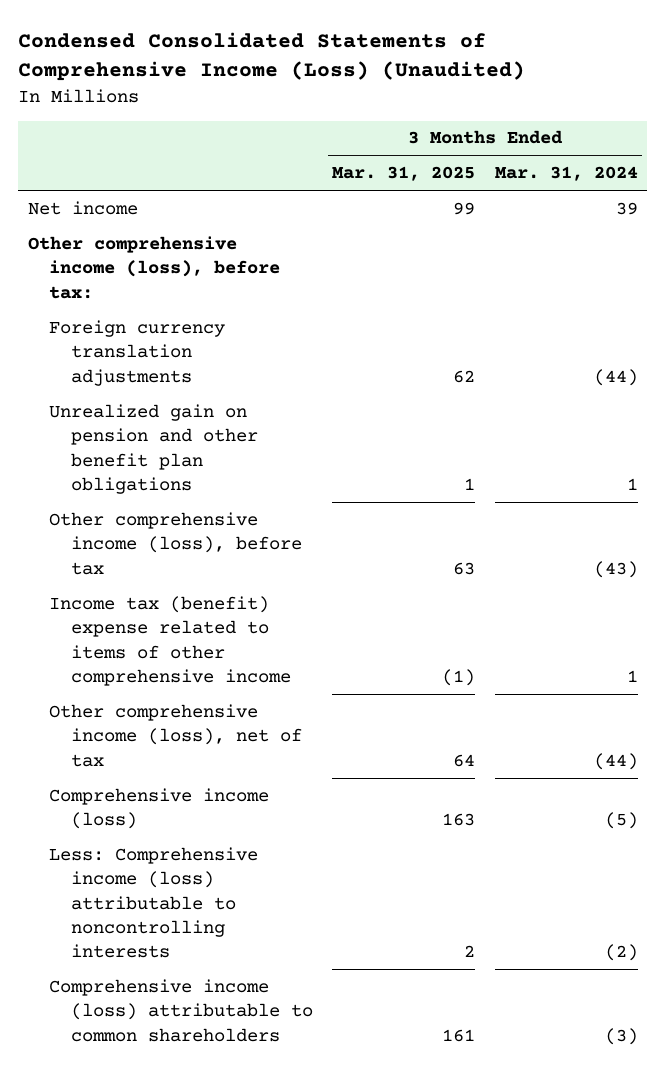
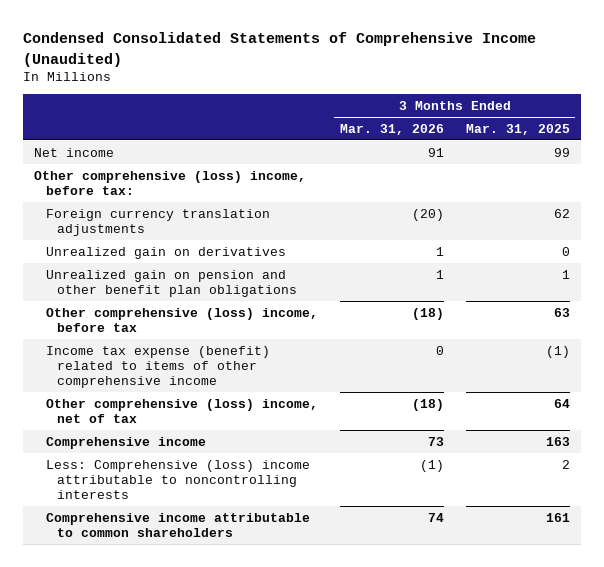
- Condensed Consolidated Statements of Comprehensive Income (Loss) (Unaudited)
+ Condensed Consolidated Statements of Comprehensive Income (Unaudited)
- | 3 Months Ended Mar. 31, 2025 | 3 Months Ended Mar. 31, 2024
+ | 3 Months Ended Mar. 31, 2026 | 3 Months Ended Mar. 31, 2025
- Other comprehensive income (loss), before tax:
+ Other comprehensive (loss) income, before tax:
+ Unrealized gain on derivatives | 1 | 0
- Other comprehensive income (loss), before tax | 63 | (43)
- Income tax (benefit) expense related to items of other comprehensive income | (1) | 1
- Other comprehensive income (loss), net of tax | 64 | (44)
- Comprehensive income (loss) | 163 | (5)
- Less: Comprehensive income (loss) attributable to noncontrolling interests | 2 | (2)
- Comprehensive income (loss) attributable to common shareholders | 161 | (3)
+ Other comprehensive (loss) income, before tax | (18) | 63
+ Income tax expense (benefit) related to items of other comprehensive income | 0 | (1)
+ Other comprehensive (loss) income, net of tax | (18) | 64
+ Comprehensive income | 73 | 163
+ Less: Comprehensive (loss) income attributable to noncontrolling interests | (1) | 2
+ Comprehensive income attributable to common shareholders | 74 | 161

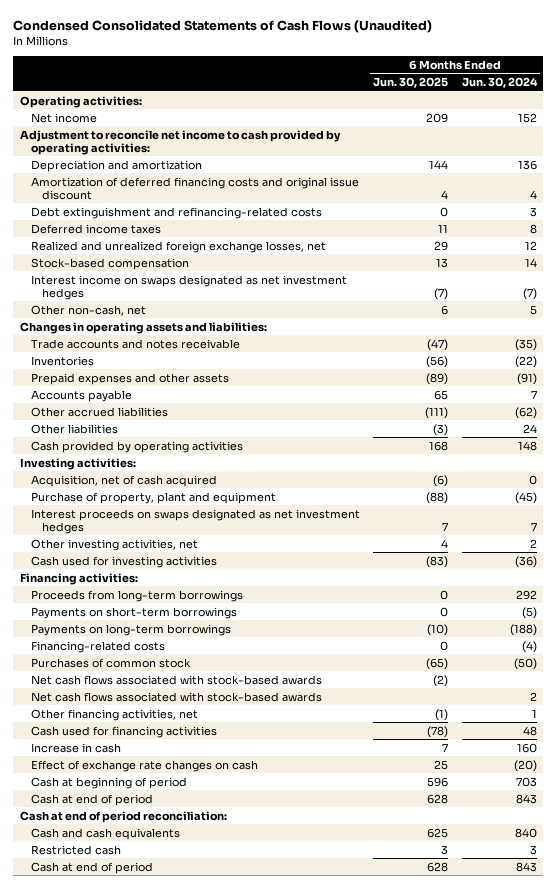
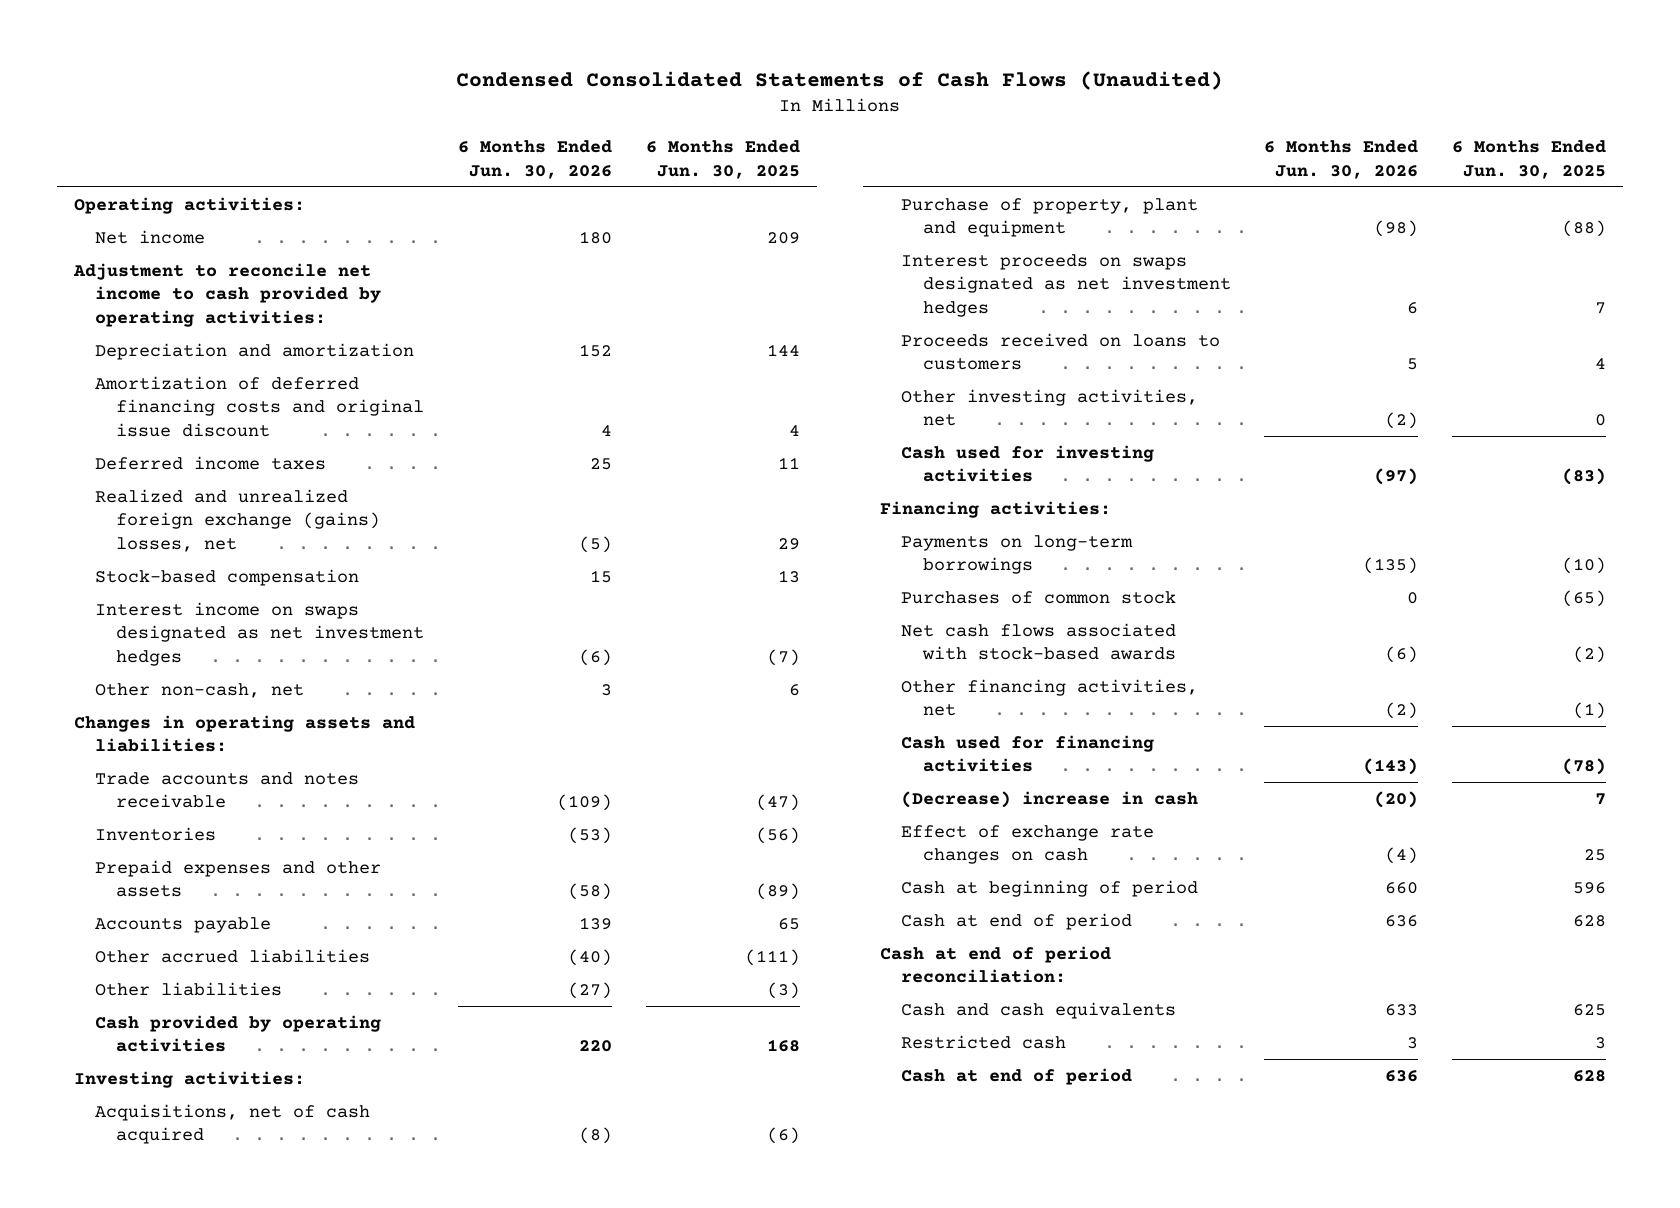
- | 6 Months Ended Jun. 30, 2025 | 6 Months Ended Jun. 30, 2024
+ | 6 Months Ended Jun. 30, 2026 | 6 Months Ended Jun. 30, 2025
- Debt extinguishment and refinancing-related costs | 0 | 3
- Realized and unrealized foreign exchange losses, net | 29 | 12
+ Realized and unrealized foreign exchange (gains) losses, net | (5) | 29
- Acquisition, net of cash acquired | (6) | 0
+ Acquisitions, net of cash acquired | (8) | (6)
- Other investing activities, net | 4 | 2
+ Proceeds received on loans to customers | 5 | 4
+ Other investing activities, net | (2) | 0
- Proceeds from long-term borrowings | 0 | 292
- Payments on short-term borrowings | 0 | (5)
- Financing-related costs | 0 | (4)
- Net cash flows associated with stock-based awards | | 2
- Increase in cash | 7 | 160
+ (Decrease) increase in cash | (20) | 7

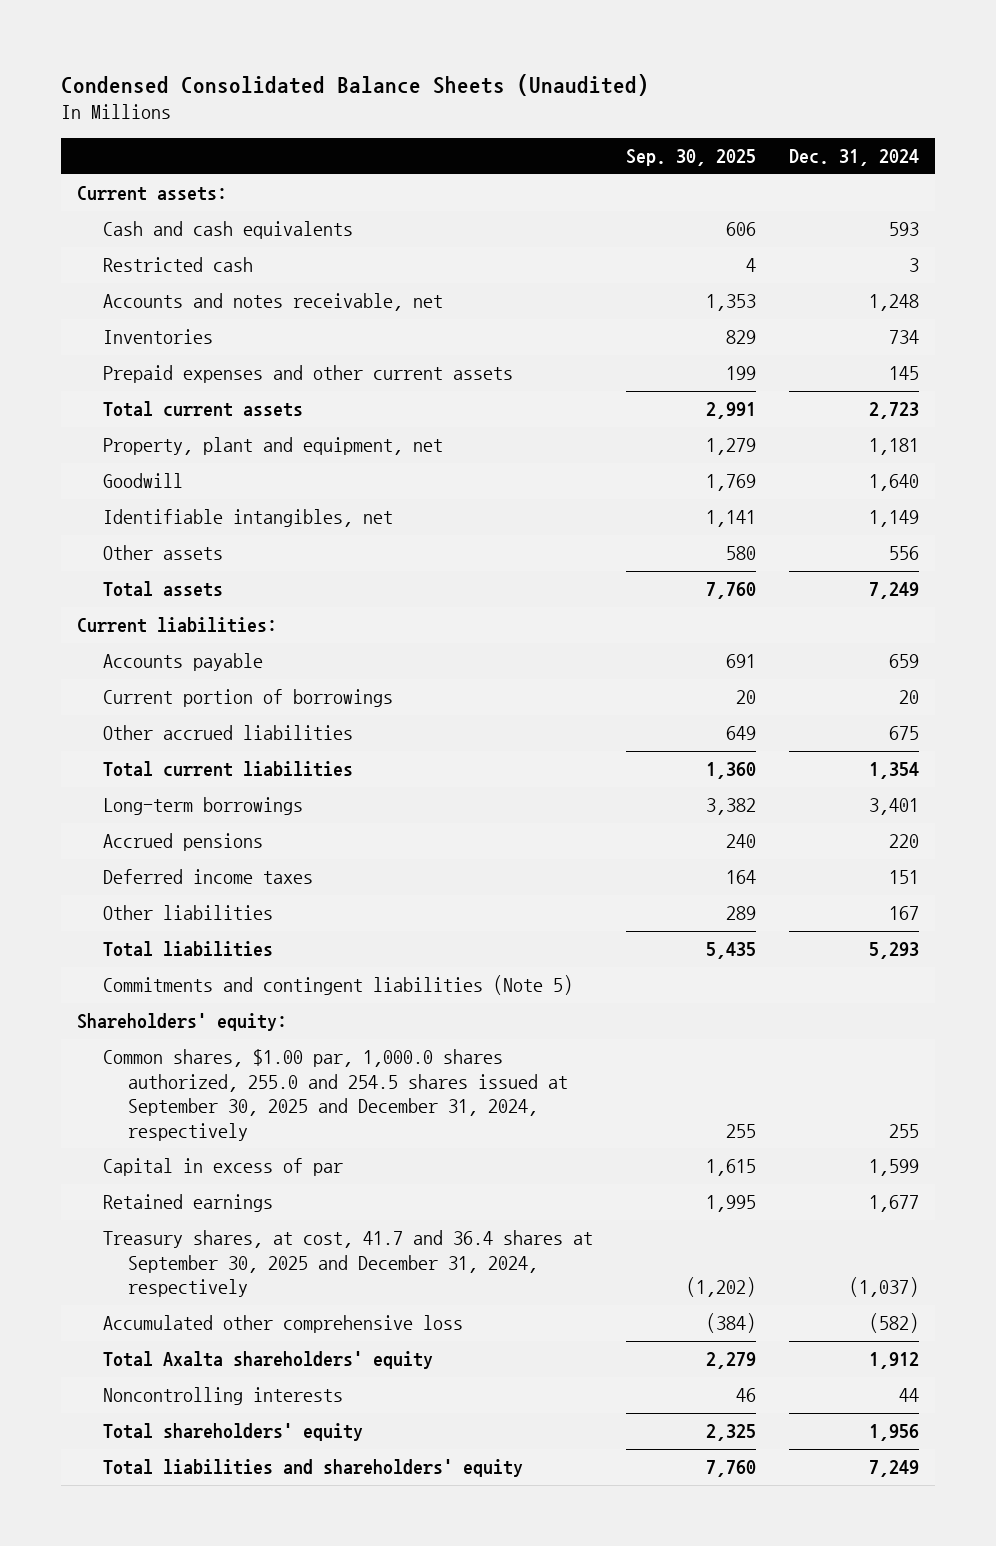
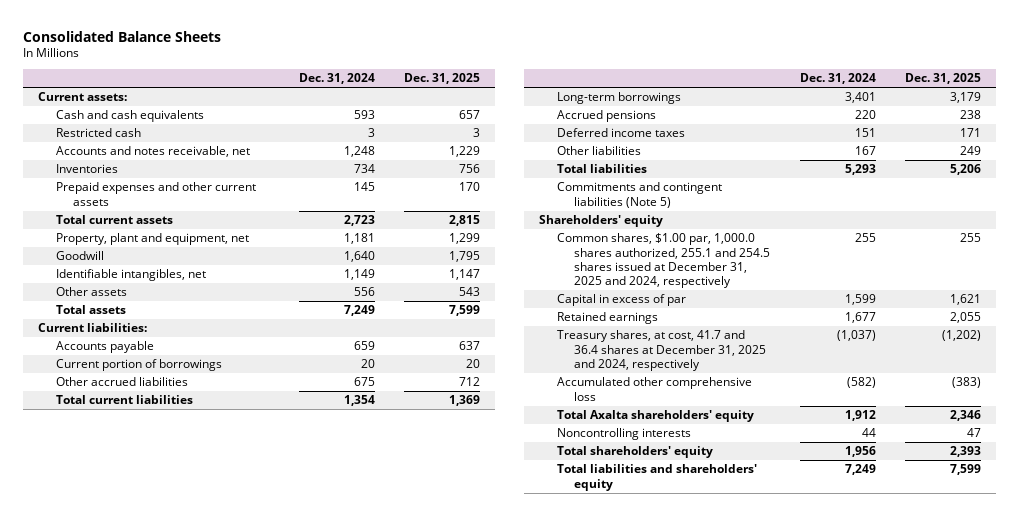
- Condensed Consolidated Balance Sheets (Unaudited)
+ Consolidated Balance Sheets
- | Sep. 30, 2025 | Dec. 31, 2024
+ | Dec. 31, 2024 | Dec. 31, 2025
- Shareholders' equity:
- Common shares, $1.00 par, 1,000.0 shares authorized, 255.0 and 254.5 shares issued at September 30, 2025 and December 31, 2024, respectively | 255 | 255
+ Shareholders' equity
+ Common shares, $1.00 par, 1,000.0 shares authorized, 255.1 and 254.5 shares issued at December 31, 2025 and 2024, respectively | 255 | 255
- Treasury shares, at cost, 41.7 and 36.4 shares at September 30, 2025 and December 31, 2024, respectively | (1,202) | (1,037)
+ Treasury shares, at cost, 41.7 and 36.4 shares at December 31, 2025 and 2024, respectively | (1,037) | (1,202)

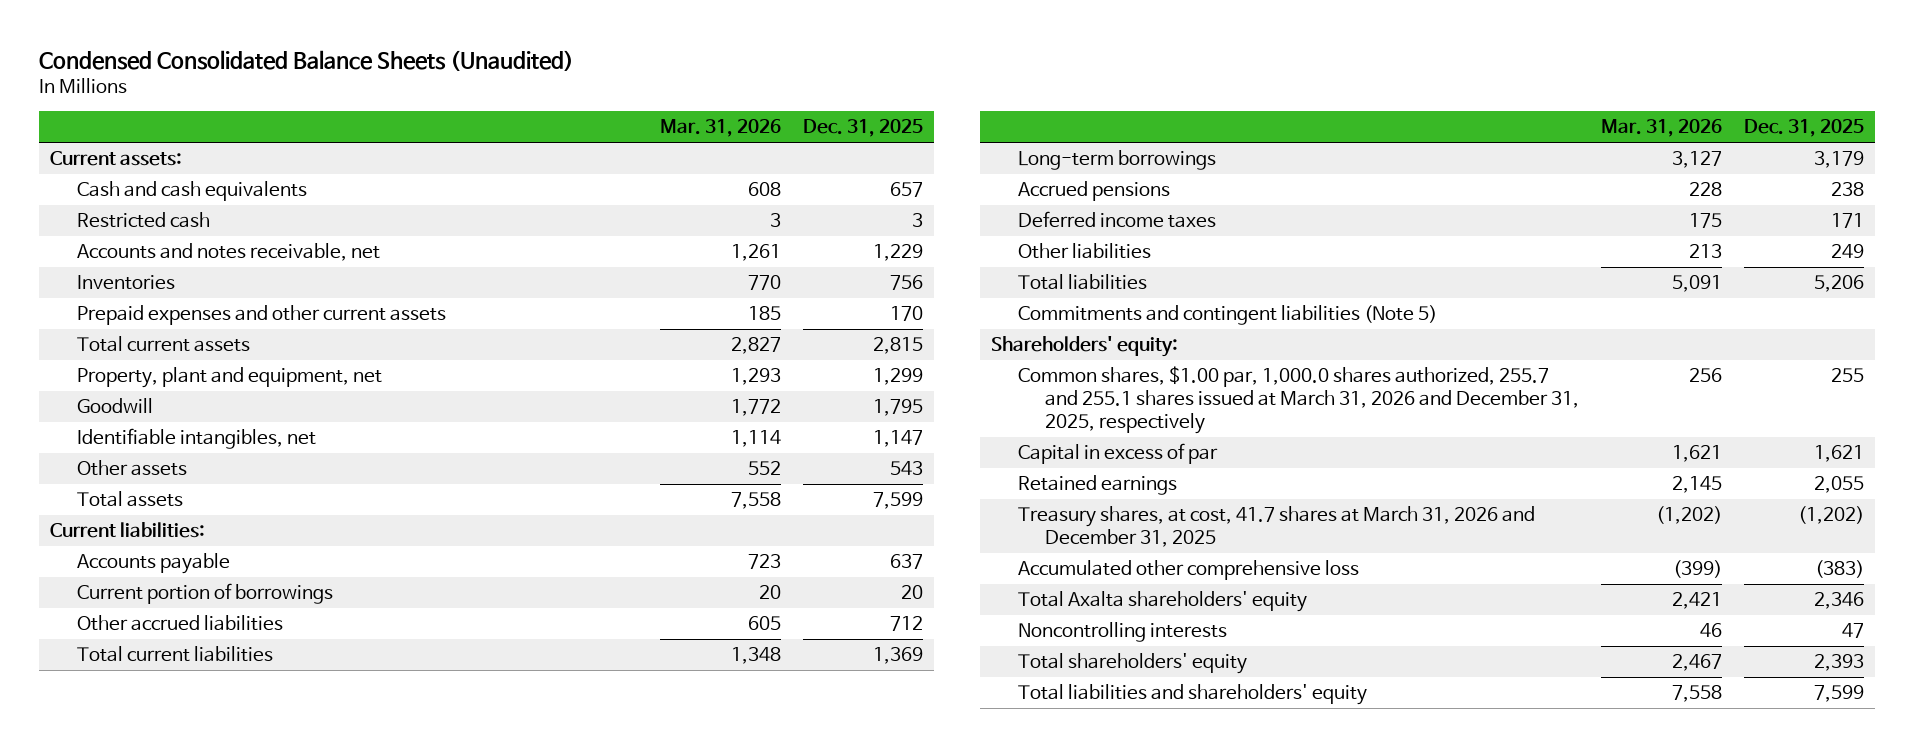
- Consolidated Balance Sheets
+ Condensed Consolidated Balance Sheets (Unaudited)
- | Dec. 31, 2024 | Dec. 31, 2025
+ | Mar. 31, 2026 | Dec. 31, 2025
- Shareholders' equity
- Common shares, $1.00 par, 1,000.0 shares authorized, 255.1 and 254.5 shares issued at December 31, 2025 and 2024, respectively | 255 | 255
+ Shareholders' equity:
+ Common shares, $1.00 par, 1,000.0 shares authorized, 255.7 and 255.1 shares issued at March 31, 2026 and December 31, 2025, respectively | 256 | 255
- Treasury shares, at cost, 41.7 and 36.4 shares at December 31, 2025 and 2024, respectively | (1,037) | (1,202)
+ Treasury shares, at cost, 41.7 shares at March 31, 2026 and December 31, 2025 | (1,202) | (1,202)

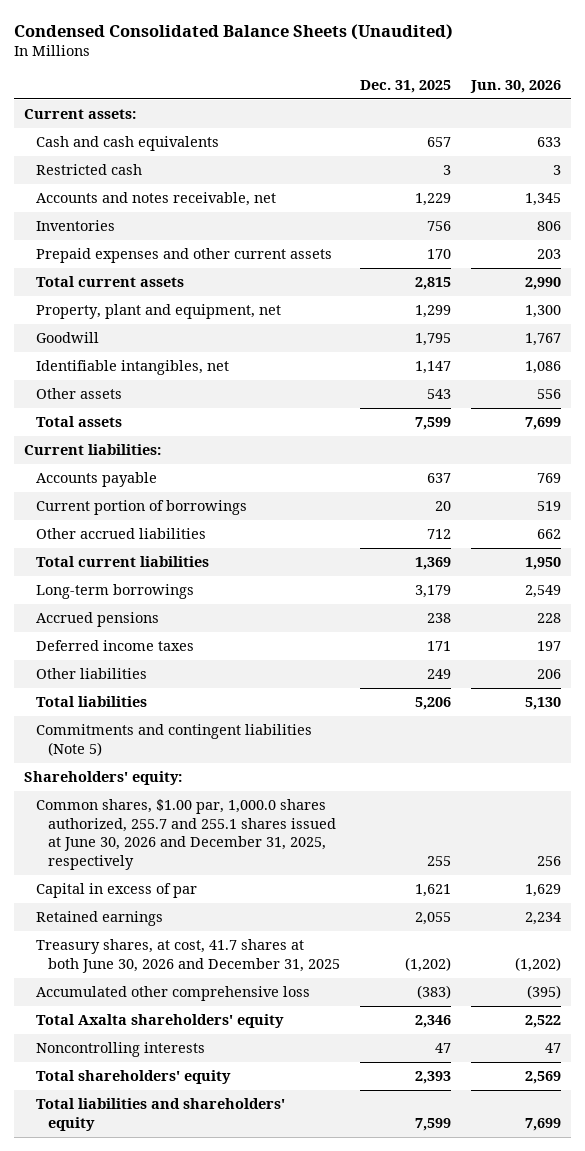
- | Mar. 31, 2026 | Dec. 31, 2025
+ | Dec. 31, 2025 | Jun. 30, 2026
- Common shares, $1.00 par, 1,000.0 shares authorized, 255.7 and 255.1 shares issued at March 31, 2026 and December 31, 2025, respectively | 256 | 255
+ Common shares, $1.00 par, 1,000.0 shares authorized, 255.7 and 255.1 shares issued at June 30, 2026 and December 31, 2025, respectively | 255 | 256
- Treasury shares, at cost, 41.7 shares at March 31, 2026 and December 31, 2025 | (1,202) | (1,202)
+ Treasury shares, at cost, 41.7 shares at both June 30, 2026 and December 31, 2025 | (1,202) | (1,202)

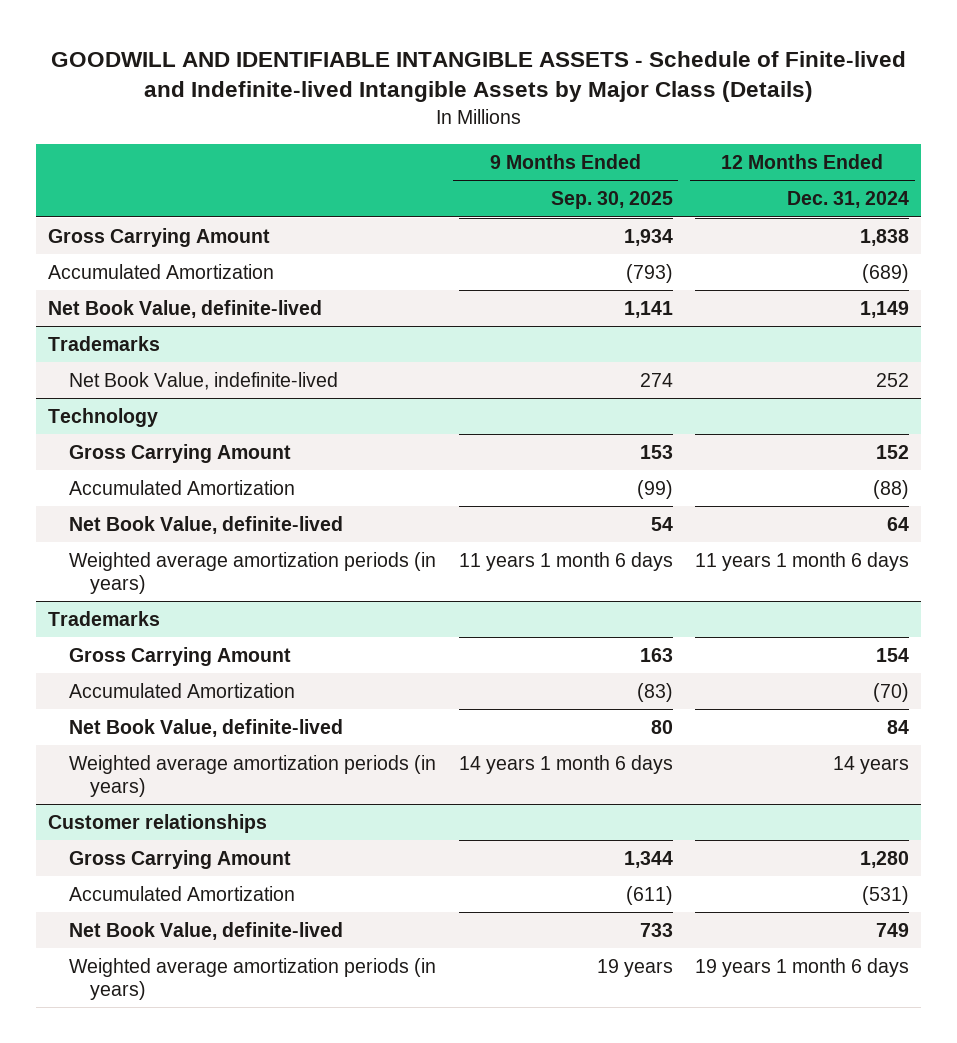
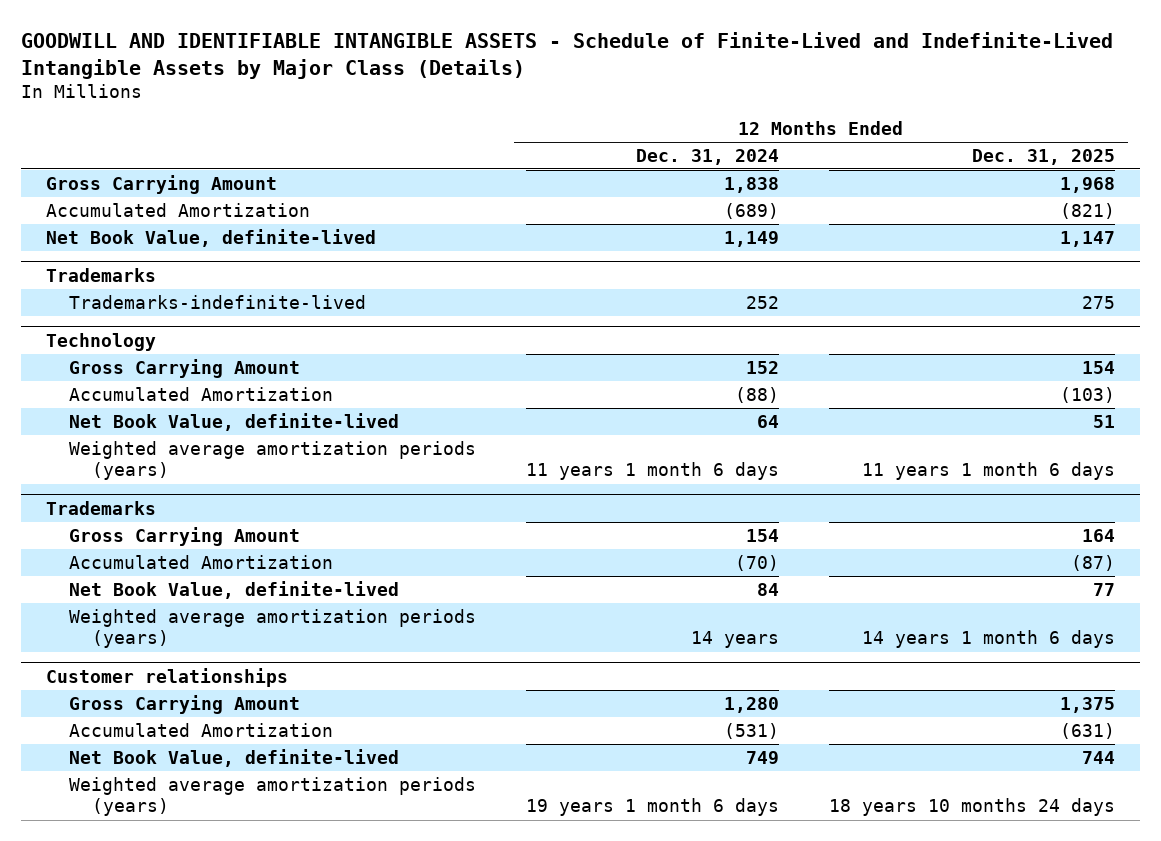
- GOODWILL AND IDENTIFIABLE INTANGIBLE ASSETS - Schedule of Finite-lived and Indefinite-lived Intangible Assets by Major Class (Details)
+ GOODWILL AND IDENTIFIABLE INTANGIBLE ASSETS - Schedule of Finite-Lived and Indefinite-Lived Intangible Assets by Major Class (Details)
- | 9 Months Ended Sep. 30, 2025 | 12 Months Ended Dec. 31, 2024
+ | 12 Months Ended Dec. 31, 2024 | 12 Months Ended Dec. 31, 2025
@ Trademarks
- Net Book Value, indefinite-lived | 274 | 252
+ Trademarks-indefinite-lived | 252 | 275
@ Technology
- Weighted average amortization periods (in years) | 11 years 1 month 6 days | 11 years 1 month 6 days
+ Weighted average amortization periods (years) | 11 years 1 month 6 days | 11 years 1 month 6 days
@ Trademarks
- Weighted average amortization periods (in years) | 14 years 1 month 6 days | 14 years
+ Weighted average amortization periods (years) | 14 years | 14 years 1 month 6 days
@ Customer relationships
- Weighted average amortization periods (in years) | 19 years | 19 years 1 month 6 days
+ Weighted average amortization periods (years) | 19 years 1 month 6 days | 18 years 10 months 24 days

